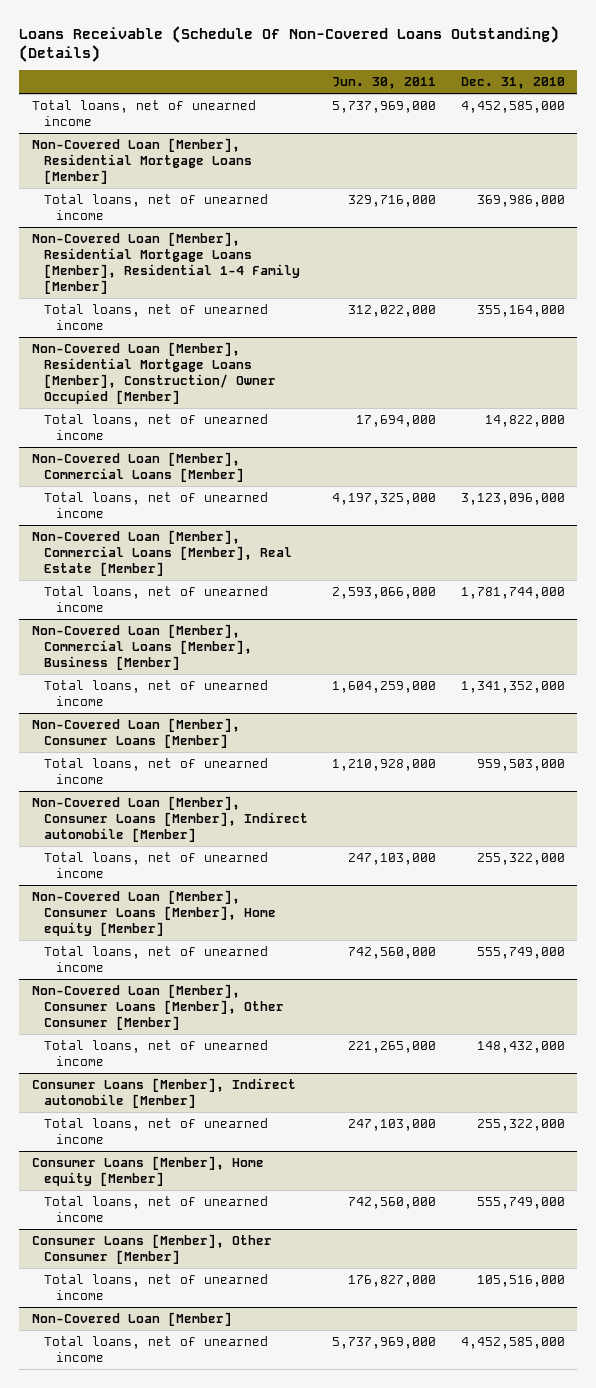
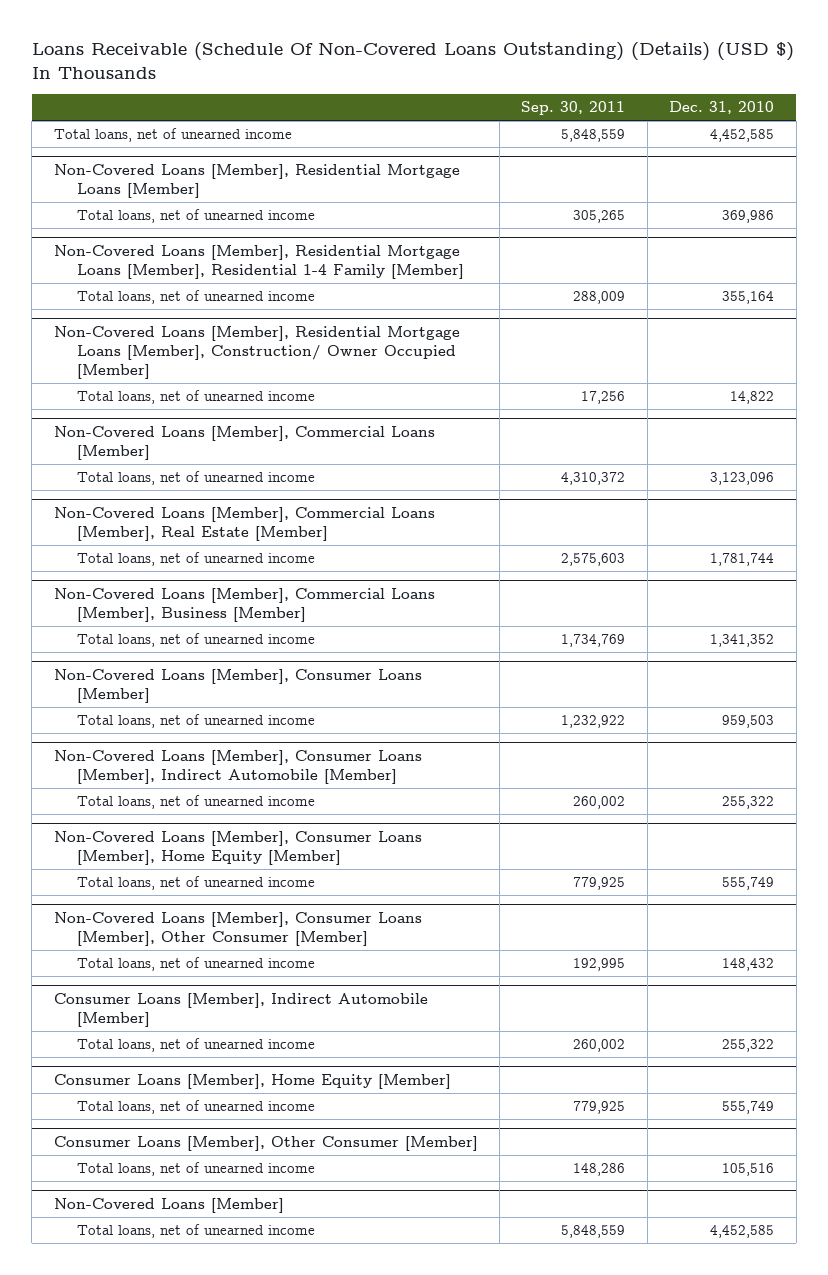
- Loans Receivable (Schedule Of Non-Covered Loans Outstanding) (Details)
+ Loans Receivable (Schedule Of Non-Covered Loans Outstanding) (Details) (USD $) In Thousands
- | Jun. 30, 2011 | Dec. 31, 2010
+ | Sep. 30, 2011 | Dec. 31, 2010
- Total loans, net of unearned income | 5,737,969,000 | 4,452,585,000
- Non-Covered Loan [Member], Residential Mortgage Loans [Member]
- Total loans, net of unearned income | 329,716,000 | 369,986,000
- Non-Covered Loan [Member], Residential Mortgage Loans [Member], Residential 1-4 Family [Member]
- Total loans, net of unearned income | 312,022,000 | 355,164,000
- Non-Covered Loan [Member], Residential Mortgage Loans [Member], Construction/ Owner Occupied [Member]
- Total loans, net of unearned income | 17,694,000 | 14,822,000
- Non-Covered Loan [Member], Commercial Loans [Member]
- Total loans, net of unearned income | 4,197,325,000 | 3,123,096,000
- Non-Covered Loan [Member], Commercial Loans [Member], Real Estate [Member]
- Total loans, net of unearned income | 2,593,066,000 | 1,781,744,000
- Non-Covered Loan [Member], Commercial Loans [Member], Business [Member]
- Total loans, net of unearned income | 1,604,259,000 | 1,341,352,000
- Non-Covered Loan [Member], Consumer Loans [Member]
- Total loans, net of unearned income | 1,210,928,000 | 959,503,000
- Non-Covered Loan [Member], Consumer Loans [Member], Indirect automobile [Member]
- Total loans, net of unearned income | 247,103,000 | 255,322,000
- Non-Covered Loan [Member], Consumer Loans [Member], Home equity [Member]
- Total loans, net of unearned income | 742,560,000 | 555,749,000
- Non-Covered Loan [Member], Consumer Loans [Member], Other Consumer [Member]
- Total loans, net of unearned income | 221,265,000 | 148,432,000
- Consumer Loans [Member], Indirect automobile [Member]
- Total loans, net of unearned income | 247,103,000 | 255,322,000
- Consumer Loans [Member], Home equity [Member]
- Total loans, net of unearned income | 742,560,000 | 555,749,000
+ Total loans, net of unearned income | 5,848,559 | 4,452,585
+ Non-Covered Loans [Member], Residential Mortgage Loans [Member]
+ Total loans, net of unearned income | 305,265 | 369,986
+ Non-Covered Loans [Member], Residential Mortgage Loans [Member], Residential 1-4 Family [Member]
+ Total loans, net of unearned income | 288,009 | 355,164
+ Non-Covered Loans [Member], Residential Mortgage Loans [Member], Construction/ Owner Occupied [Member]
+ Total loans, net of unearned income | 17,256 | 14,822
+ Non-Covered Loans [Member], Commercial Loans [Member]
+ Total loans, net of unearned income | 4,310,372 | 3,123,096
+ Non-Covered Loans [Member], Commercial Loans [Member], Real Estate [Member]
+ Total loans, net of unearned income | 2,575,603 | 1,781,744
+ Non-Covered Loans [Member], Commercial Loans [Member], Business [Member]
+ Total loans, net of unearned income | 1,734,769 | 1,341,352
+ Non-Covered Loans [Member], Consumer Loans [Member]
+ Total loans, net of unearned income | 1,232,922 | 959,503
+ Non-Covered Loans [Member], Consumer Loans [Member], Indirect Automobile [Member]
+ Total loans, net of unearned income | 260,002 | 255,322
+ Non-Covered Loans [Member], Consumer Loans [Member], Home Equity [Member]
+ Total loans, net of unearned income | 779,925 | 555,749
+ Non-Covered Loans [Member], Consumer Loans [Member], Other Consumer [Member]
+ Total loans, net of unearned income | 192,995 | 148,432
+ Consumer Loans [Member], Indirect Automobile [Member]
+ Total loans, net of unearned income | 260,002 | 255,322
+ Consumer Loans [Member], Home Equity [Member]
+ Total loans, net of unearned income | 779,925 | 555,749
@ Consumer Loans [Member], Other Consumer [Member]
- Total loans, net of unearned income | 176,827,000 | 105,516,000
- Non-Covered Loan [Member]
- Total loans, net of unearned income | 5,737,969,000 | 4,452,585,000
@ Consumer Loans [Member], Other Consumer [Member]
+ Total loans, net of unearned income | 148,286 | 105,516
+ Non-Covered Loans [Member]
+ Total loans, net of unearned income | 5,848,559 | 4,452,585

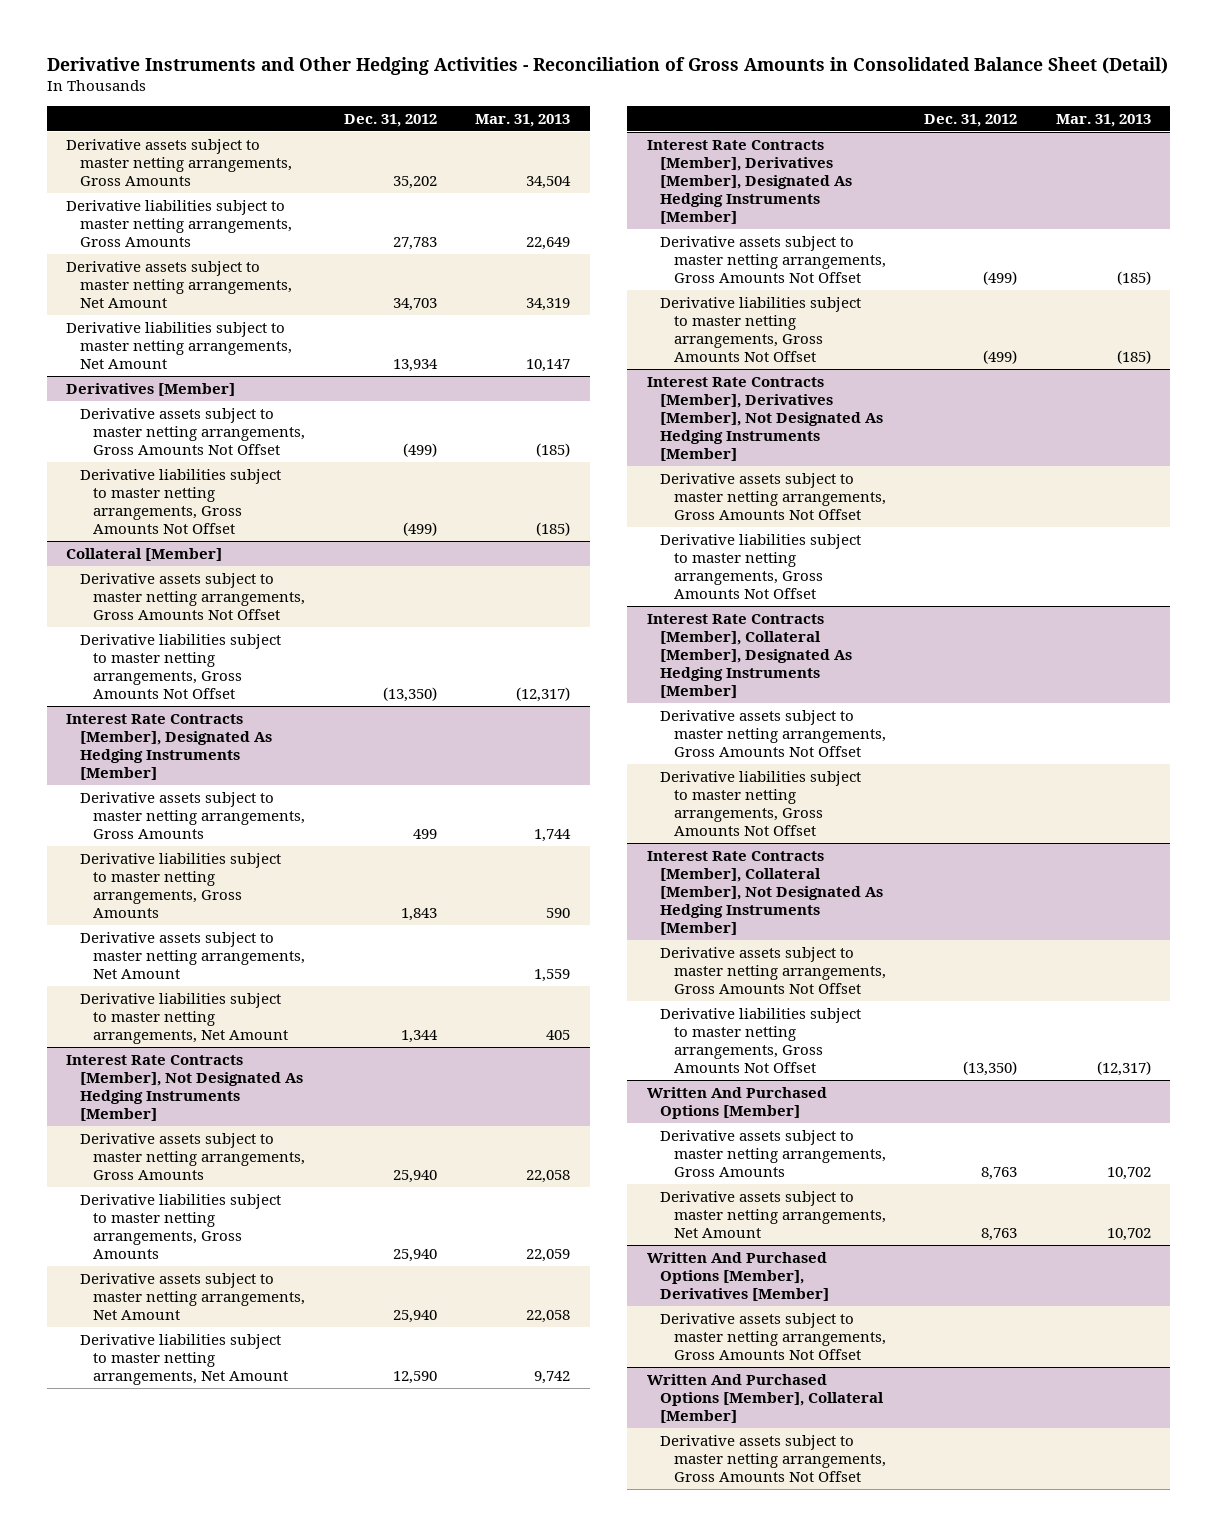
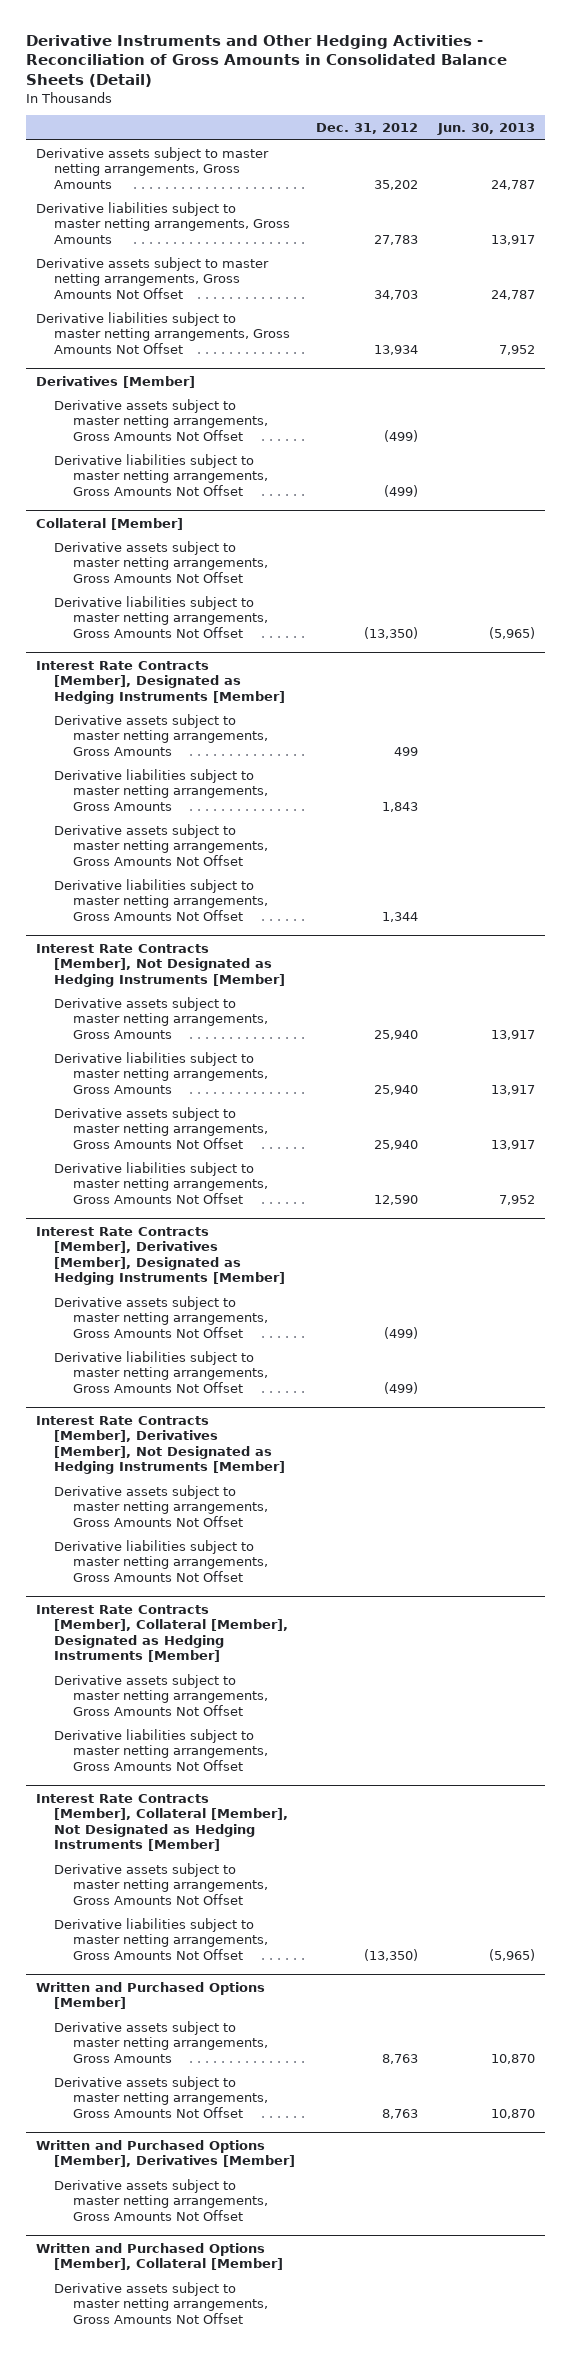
- Derivative Instruments and Other Hedging Activities - Reconciliation of Gross Amounts in Consolidated Balance Sheet (Detail)
+ Derivative Instruments and Other Hedging Activities - Reconciliation of Gross Amounts in Consolidated Balance Sheets (Detail)
- | Dec. 31, 2012 | Mar. 31, 2013
+ | Dec. 31, 2012 | Jun. 30, 2013
- Derivative assets subject to master netting arrangements, Net Amount | 34,703 | 34,319
- Derivative liabilities subject to master netting arrangements, Net Amount | 13,934 | 10,147
+ Derivative assets subject to master netting arrangements, Gross Amounts Not Offset | 34,703 | 24,787
+ Derivative liabilities subject to master netting arrangements, Gross Amounts Not Offset | 13,934 | 7,952
- Interest Rate Contracts [Member], Designated As Hedging Instruments [Member]
+ Interest Rate Contracts [Member], Designated as Hedging Instruments [Member]
- Derivative assets subject to master netting arrangements, Net Amount | | 1,559
- Derivative liabilities subject to master netting arrangements, Net Amount | 1,344 | 405
- Interest Rate Contracts [Member], Not Designated As Hedging Instruments [Member]
+ Derivative assets subject to master netting arrangements, Gross Amounts Not Offset
+ Derivative liabilities subject to master netting arrangements, Gross Amounts Not Offset | 1,344 |
+ Interest Rate Contracts [Member], Not Designated as Hedging Instruments [Member]
- Derivative assets subject to master netting arrangements, Net Amount | 25,940 | 22,058
- Derivative liabilities subject to master netting arrangements, Net Amount | 12,590 | 9,742
- Interest Rate Contracts [Member], Derivatives [Member], Designated As Hedging Instruments [Member]
+ Derivative assets subject to master netting arrangements, Gross Amounts Not Offset | 25,940 | 13,917
+ Derivative liabilities subject to master netting arrangements, Gross Amounts Not Offset | 12,590 | 7,952
+ Interest Rate Contracts [Member], Derivatives [Member], Designated as Hedging Instruments [Member]
- Interest Rate Contracts [Member], Derivatives [Member], Not Designated As Hedging Instruments [Member]
+ Interest Rate Contracts [Member], Derivatives [Member], Not Designated as Hedging Instruments [Member]
- Interest Rate Contracts [Member], Collateral [Member], Designated As Hedging Instruments [Member]
+ Interest Rate Contracts [Member], Collateral [Member], Designated as Hedging Instruments [Member]
- Interest Rate Contracts [Member], Collateral [Member], Not Designated As Hedging Instruments [Member]
+ Interest Rate Contracts [Member], Collateral [Member], Not Designated as Hedging Instruments [Member]
- Written And Purchased Options [Member]
+ Written and Purchased Options [Member]
- Derivative assets subject to master netting arrangements, Net Amount | 8,763 | 10,702
- Written And Purchased Options [Member], Derivatives [Member]
+ Derivative assets subject to master netting arrangements, Gross Amounts Not Offset | 8,763 | 10,870
+ Written and Purchased Options [Member], Derivatives [Member]
- Written And Purchased Options [Member], Collateral [Member]
+ Written and Purchased Options [Member], Collateral [Member]

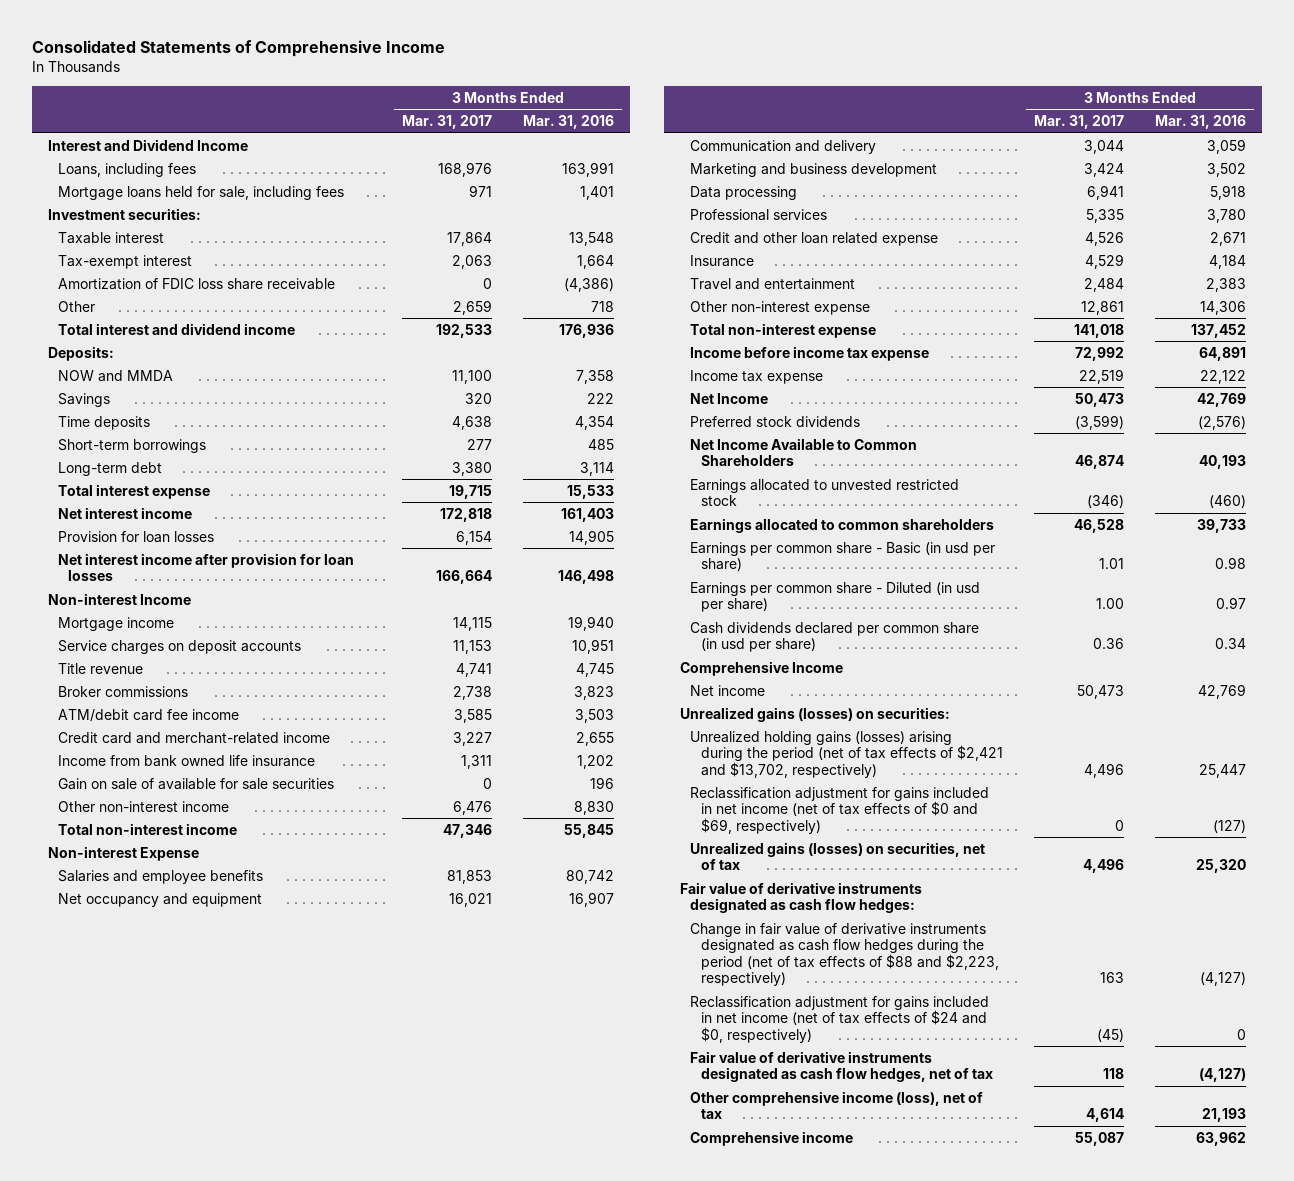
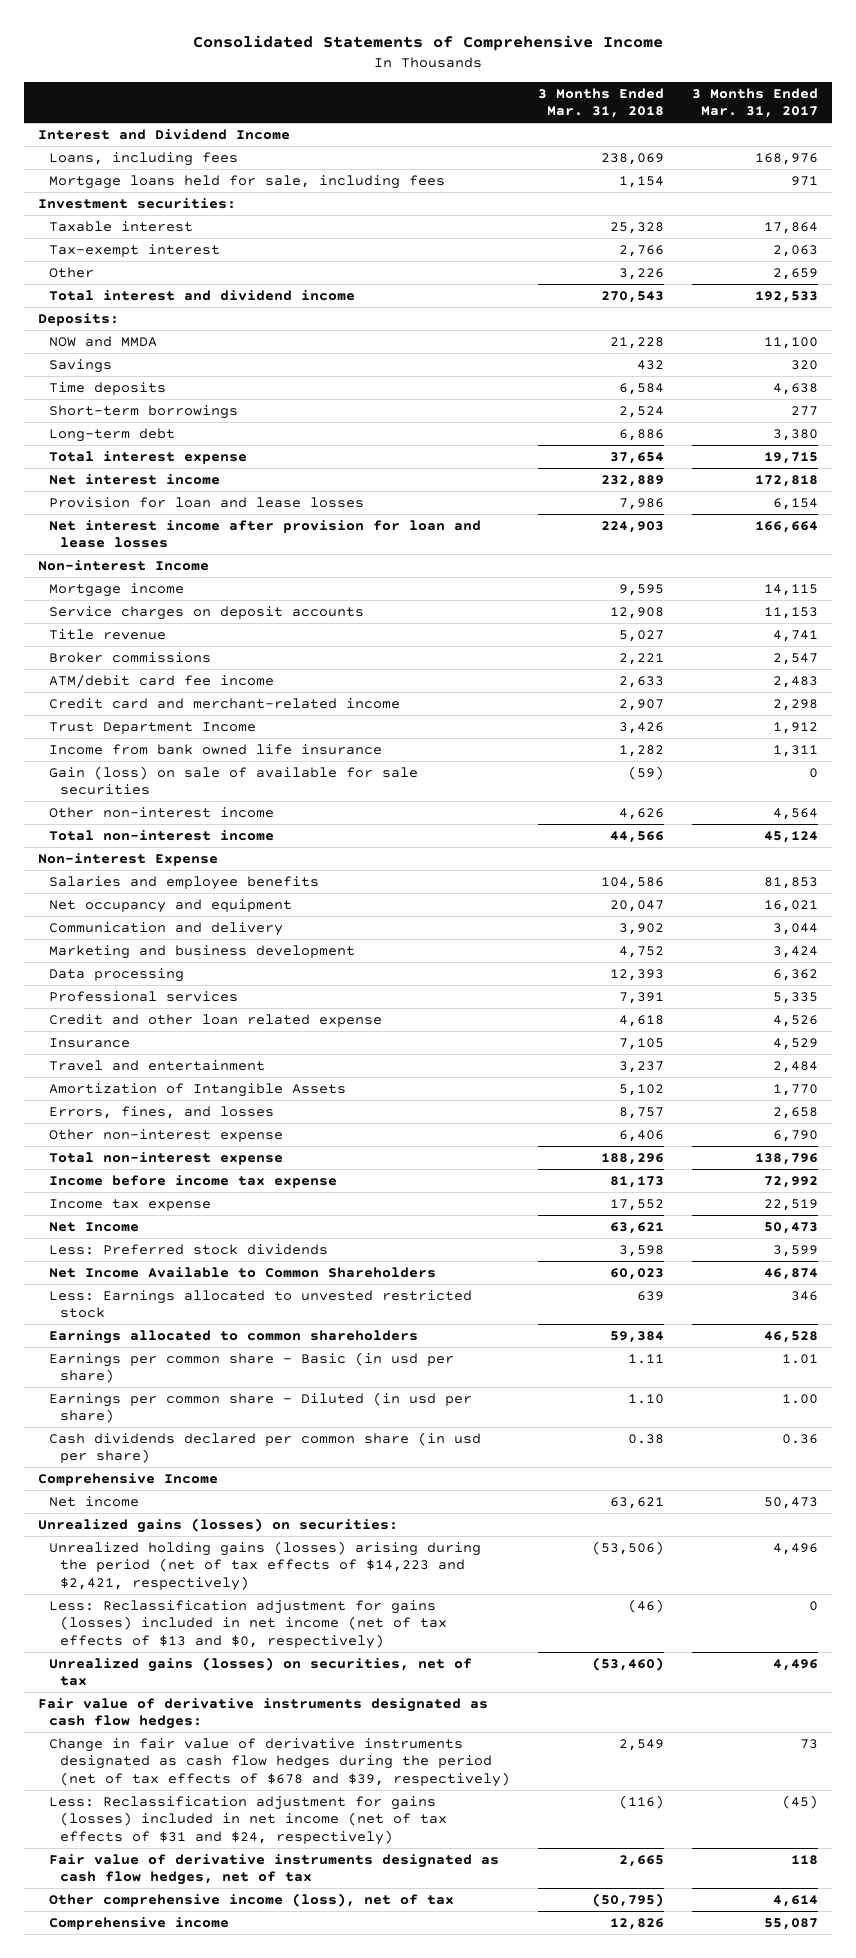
- | 3 Months Ended Mar. 31, 2017 | 3 Months Ended Mar. 31, 2016
+ | 3 Months Ended Mar. 31, 2018 | 3 Months Ended Mar. 31, 2017
- Amortization of FDIC loss share receivable | 0 | (4,386)
- Provision for loan losses | 6,154 | 14,905
- Net interest income after provision for loan losses | 166,664 | 146,498
+ Provision for loan and lease losses | 7,986 | 6,154
+ Net interest income after provision for loan and lease losses | 224,903 | 166,664
- Broker commissions | 2,738 | 3,823
- ATM/debit card fee income | 3,585 | 3,503
- Credit card and merchant-related income | 3,227 | 2,655
+ Broker commissions | 2,221 | 2,547
+ ATM/debit card fee income | 2,633 | 2,483
+ Credit card and merchant-related income | 2,907 | 2,298
+ Trust Department Income | 3,426 | 1,912
- Gain on sale of available for sale securities | 0 | 196
- Other non-interest income | 6,476 | 8,830
- Total non-interest income | 47,346 | 55,845
+ Gain (loss) on sale of available for sale securities | (59) | 0
+ Other non-interest income | 4,626 | 4,564
+ Total non-interest income | 44,566 | 45,124
- Data processing | 6,941 | 5,918
+ Data processing | 12,393 | 6,362
- Other non-interest expense | 12,861 | 14,306
- Total non-interest expense | 141,018 | 137,452
+ Amortization of Intangible Assets | 5,102 | 1,770
+ Errors, fines, and losses | 8,757 | 2,658
+ Other non-interest expense | 6,406 | 6,790
+ Total non-interest expense | 188,296 | 138,796
- Preferred stock dividends | (3,599) | (2,576)
+ Less: Preferred stock dividends | 3,598 | 3,599
- Earnings allocated to unvested restricted stock | (346) | (460)
+ Less: Earnings allocated to unvested restricted stock | 639 | 346
- Unrealized holding gains (losses) arising during the period (net of tax effects of $2,421 and $13,702, respectively) | 4,496 | 25,447
- Reclassification adjustment for gains included in net income (net of tax effects of $0 and $69, respectively) | 0 | (127)
+ Unrealized holding gains (losses) arising during the period (net of tax effects of $14,223 and $2,421, respectively) | (53,506) | 4,496
+ Less: Reclassification adjustment for gains (losses) included in net income (net of tax effects of $13 and $0, respectively) | (46) | 0
- Change in fair value of derivative instruments designated as cash flow hedges during the period (net of tax effects of $88 and $2,223, respectively) | 163 | (4,127)
- Reclassification adjustment for gains included in net income (net of tax effects of $24 and $0, respectively) | (45) | 0
+ Change in fair value of derivative instruments designated as cash flow hedges during the period (net of tax effects of $678 and $39, respectively) | 2,549 | 73
+ Less: Reclassification adjustment for gains (losses) included in net income (net of tax effects of $31 and $24, respectively) | (116) | (45)

